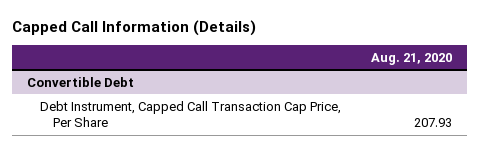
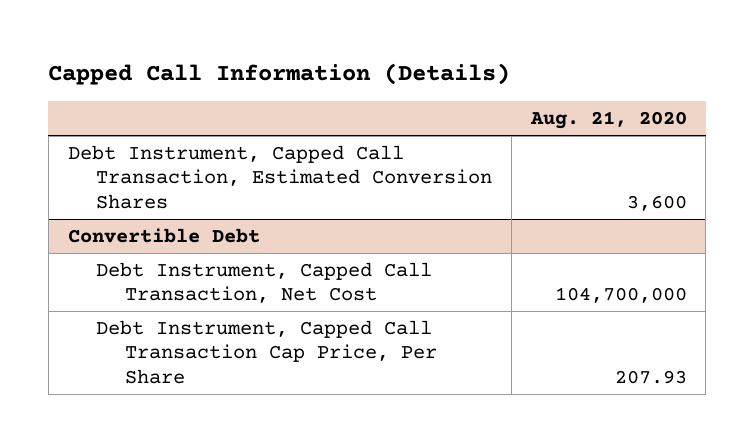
+ Debt Instrument, Capped Call Transaction, Estimated Conversion Shares | 3,600
@ Convertible Debt
+ Debt Instrument, Capped Call Transaction, Net Cost | 104,700,000

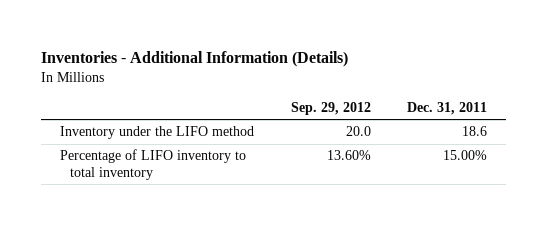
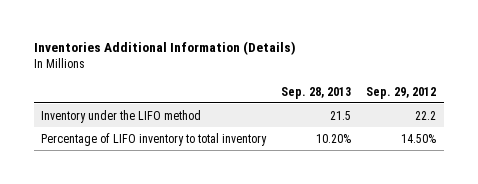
- Inventories - Additional Information (Details)
+ Inventories Additional Information (Details)
- | Sep. 29, 2012 | Dec. 31, 2011
+ | Sep. 28, 2013 | Sep. 29, 2012
- Inventory under the LIFO method | 20.0 | 18.6
- Percentage of LIFO inventory to total inventory | 13.60% | 15.00%
+ Inventory under the LIFO method | 21.5 | 22.2
+ Percentage of LIFO inventory to total inventory | 10.20% | 14.50%

